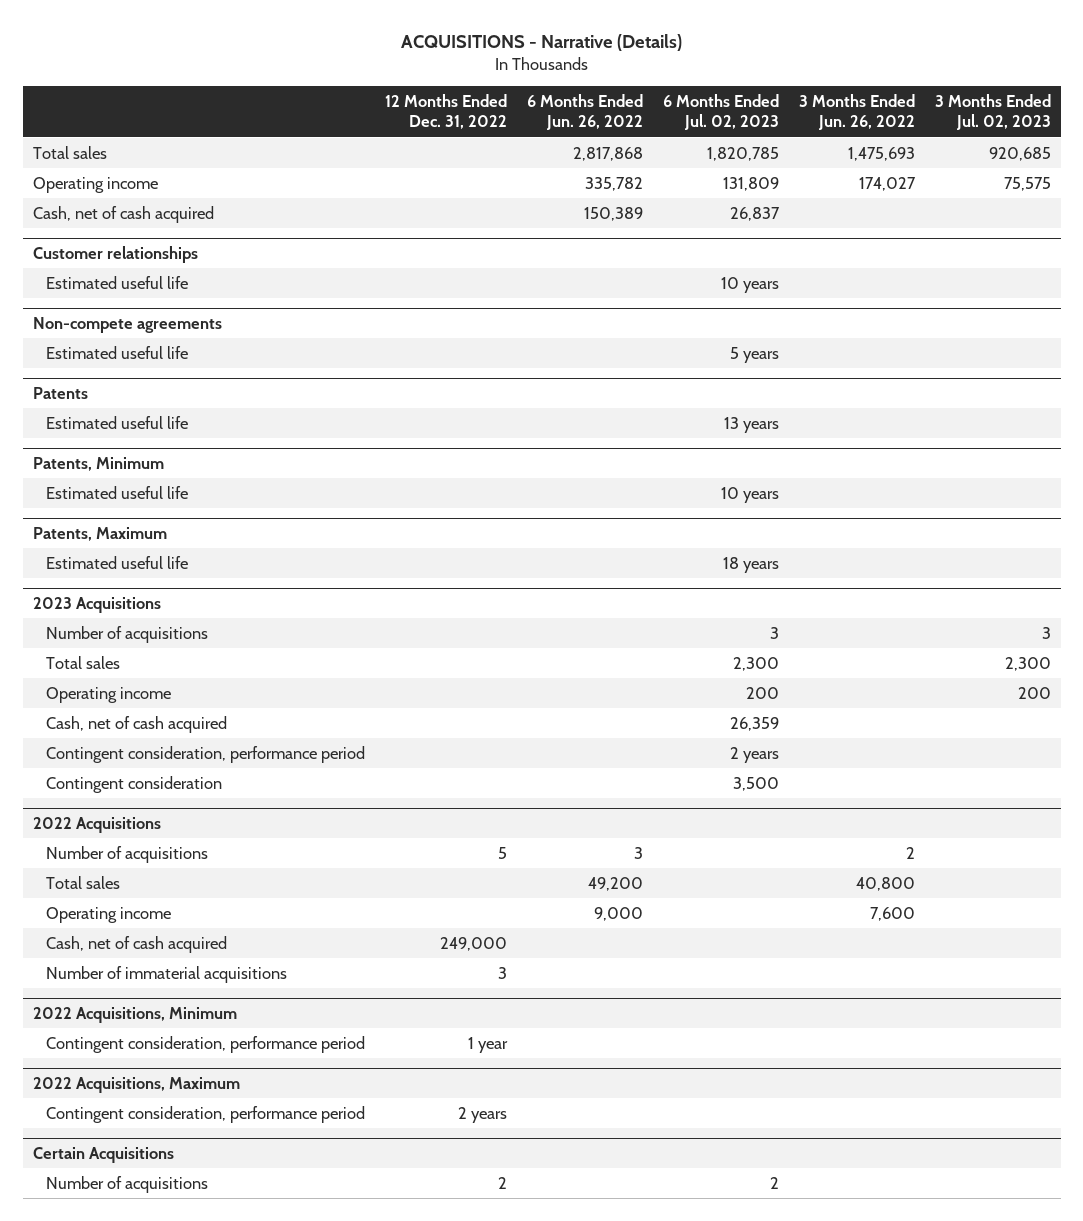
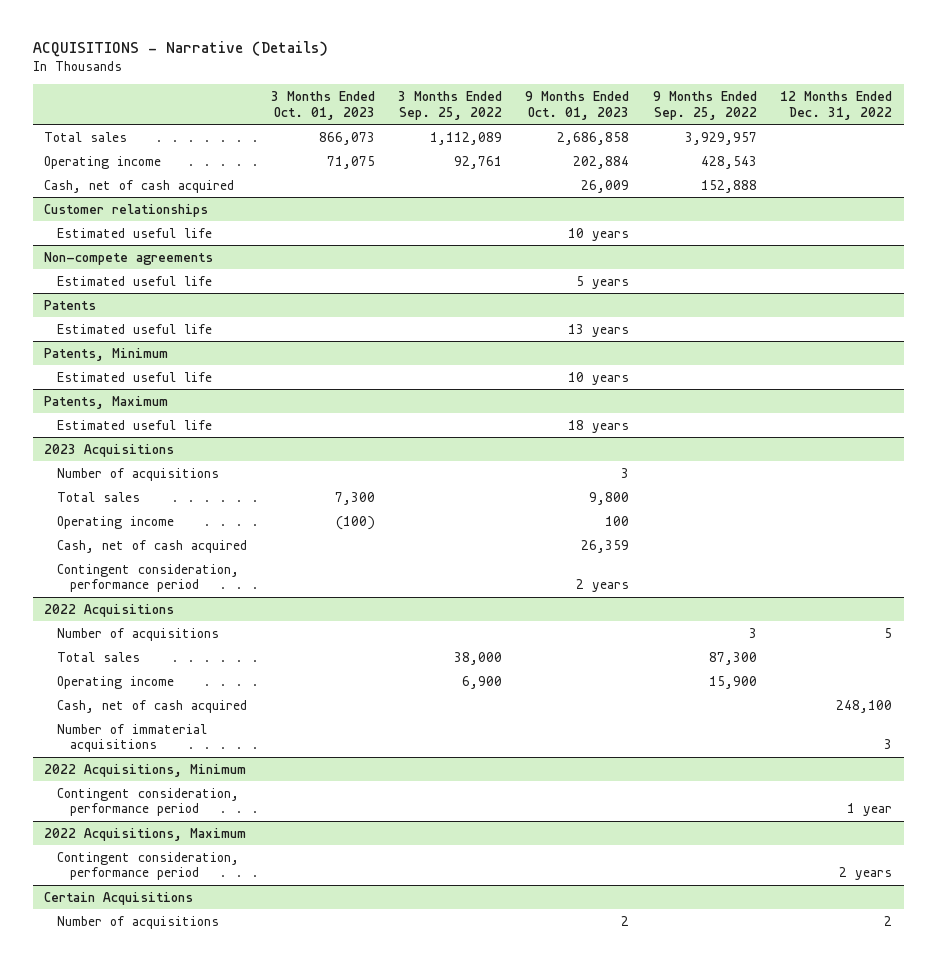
- | 12 Months Ended Dec. 31, 2022 | 6 Months Ended Jun. 26, 2022 | 6 Months Ended Jul. 02, 2023 | 3 Months Ended Jun. 26, 2022 | 3 Months Ended Jul. 02, 2023
+ | 3 Months Ended Oct. 01, 2023 | 3 Months Ended Sep. 25, 2022 | 9 Months Ended Oct. 01, 2023 | 9 Months Ended Sep. 25, 2022 | 12 Months Ended Dec. 31, 2022
@ 2023 Acquisitions
- Contingent consideration | | | 3,500 | |
@ 2022 Acquisitions
- Cash, net of cash acquired | 249,000 | | | |
+ Cash, net of cash acquired | | | | | 248,100

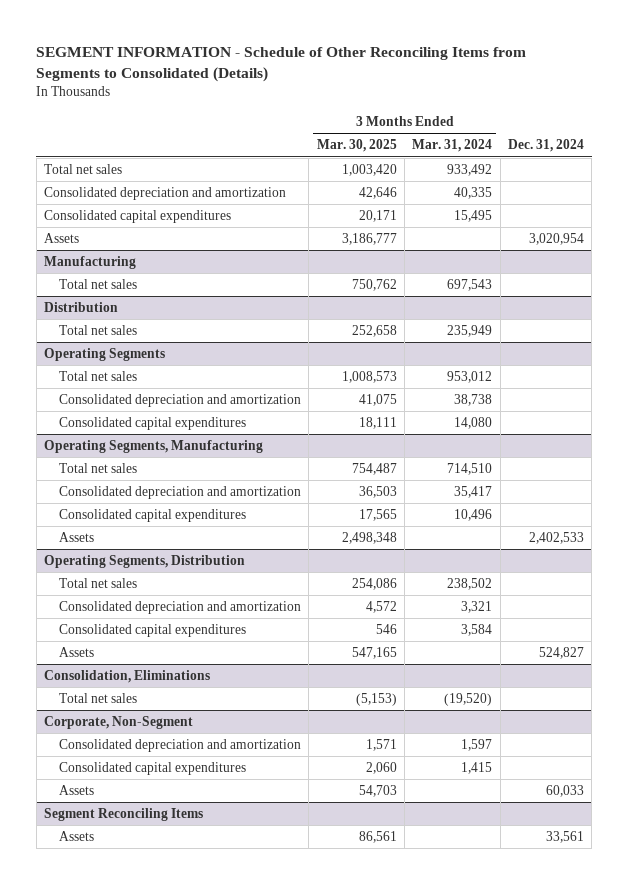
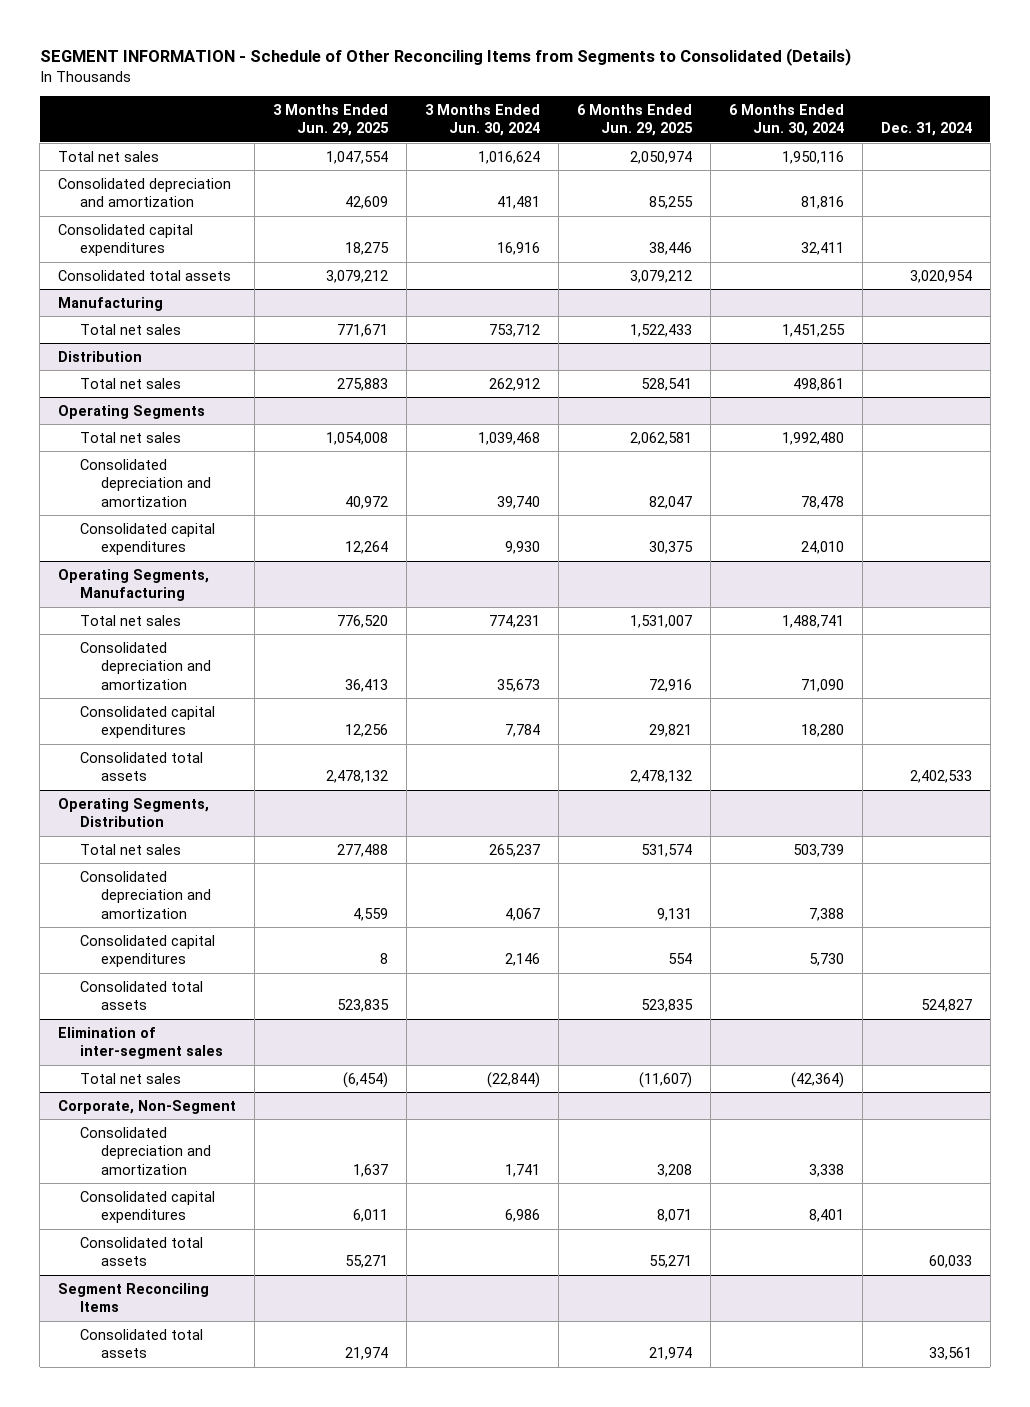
- | 3 Months Ended Mar. 30, 2025 | 3 Months Ended Mar. 31, 2024 | Dec. 31, 2024
+ | 3 Months Ended Jun. 29, 2025 | 3 Months Ended Jun. 30, 2024 | 6 Months Ended Jun. 29, 2025 | 6 Months Ended Jun. 30, 2024 | Dec. 31, 2024
- Assets | 3,186,777 | | 3,020,954
+ Consolidated total assets | 3,079,212 | | 3,079,212 | | 3,020,954
@ Operating Segments, Manufacturing
- Assets | 2,498,348 | | 2,402,533
+ Consolidated total assets | 2,478,132 | | 2,478,132 | | 2,402,533
@ Operating Segments, Distribution
- Assets | 547,165 | | 524,827
- Consolidation, Eliminations
@ Operating Segments, Distribution
+ Consolidated total assets | 523,835 | | 523,835 | | 524,827
+ Elimination of inter-segment sales
@ Corporate, Non-Segment
- Assets | 54,703 | | 60,033
+ Consolidated total assets | 55,271 | | 55,271 | | 60,033
@ Segment Reconciling Items
- Assets | 86,561 | | 33,561
+ Consolidated total assets | 21,974 | | 21,974 | | 33,561

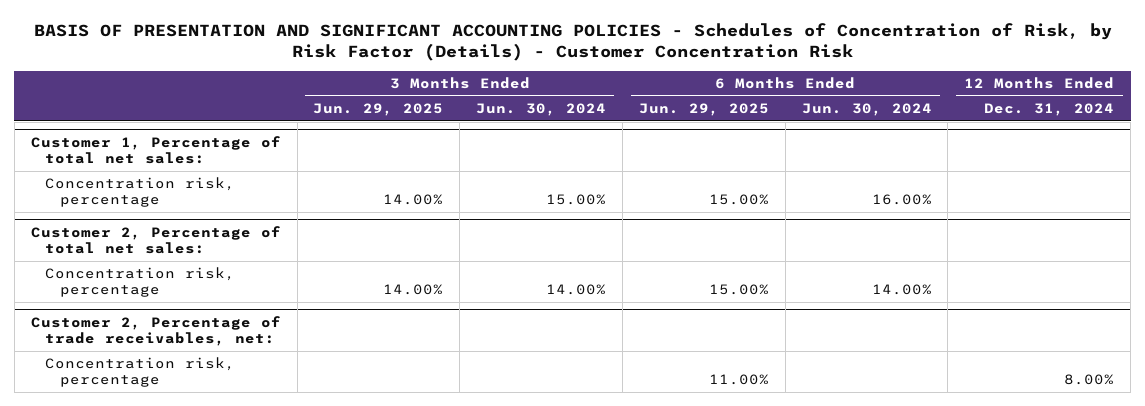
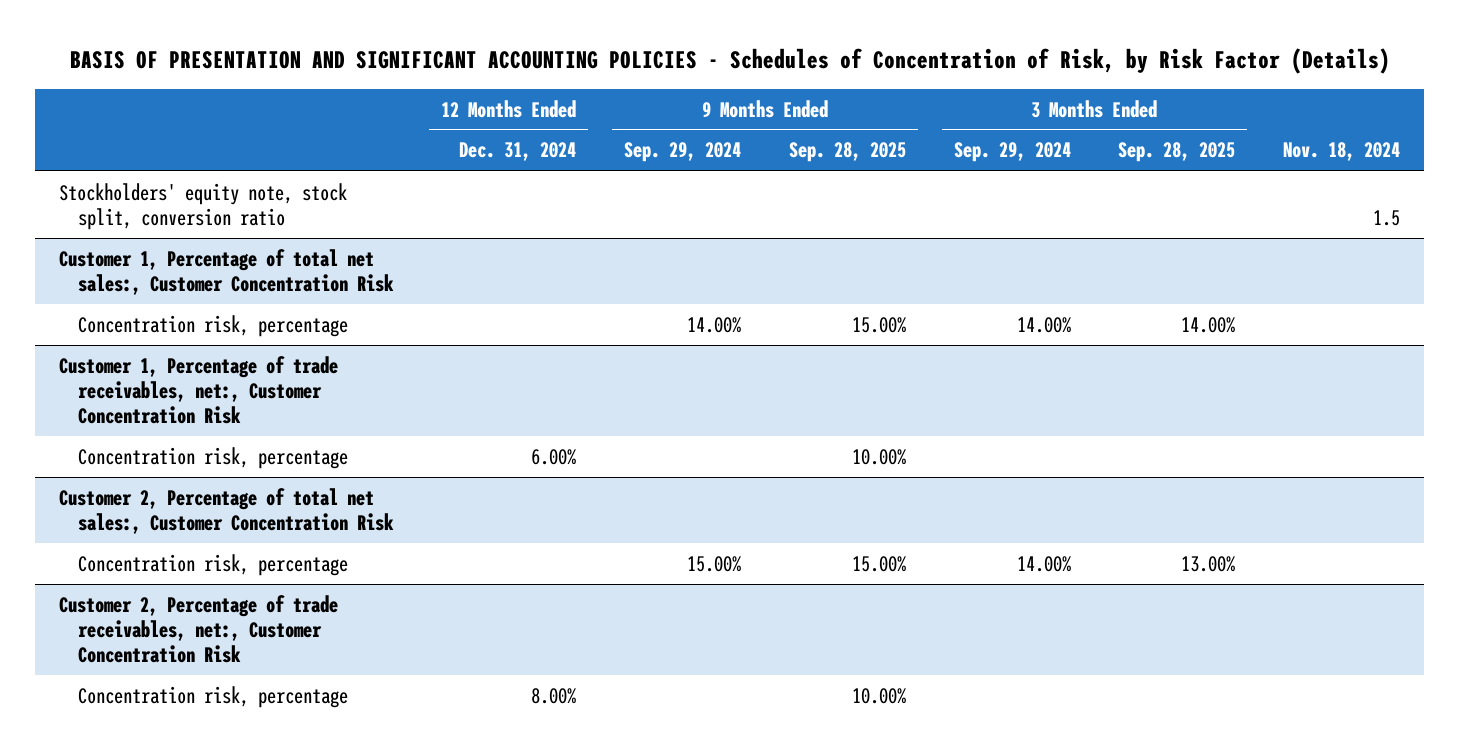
- BASIS OF PRESENTATION AND SIGNIFICANT ACCOUNTING POLICIES - Schedules of Concentration of Risk, by Risk Factor (Details) - Customer Concentration Risk
+ BASIS OF PRESENTATION AND SIGNIFICANT ACCOUNTING POLICIES - Schedules of Concentration of Risk, by Risk Factor (Details)
- | 3 Months Ended Jun. 29, 2025 | 3 Months Ended Jun. 30, 2024 | 6 Months Ended Jun. 29, 2025 | 6 Months Ended Jun. 30, 2024 | 12 Months Ended Dec. 31, 2024
+ | 12 Months Ended Dec. 31, 2024 | 9 Months Ended Sep. 29, 2024 | 9 Months Ended Sep. 28, 2025 | 3 Months Ended Sep. 29, 2024 | 3 Months Ended Sep. 28, 2025 | Nov. 18, 2024
- Customer 1, Percentage of total net sales:
+ Stockholders' equity note, stock split, conversion ratio | | | | | | 1.5
+ Customer 1, Percentage of total net sales:, Customer Concentration Risk
- Customer 2, Percentage of total net sales:
+ Customer 1, Percentage of trade receivables, net:, Customer Concentration Risk
+ Concentration risk, percentage | 6.00% | | 10.00% | | |
+ Customer 2, Percentage of total net sales:, Customer Concentration Risk
- Customer 2, Percentage of trade receivables, net:
+ Customer 2, Percentage of trade receivables, net:, Customer Concentration Risk

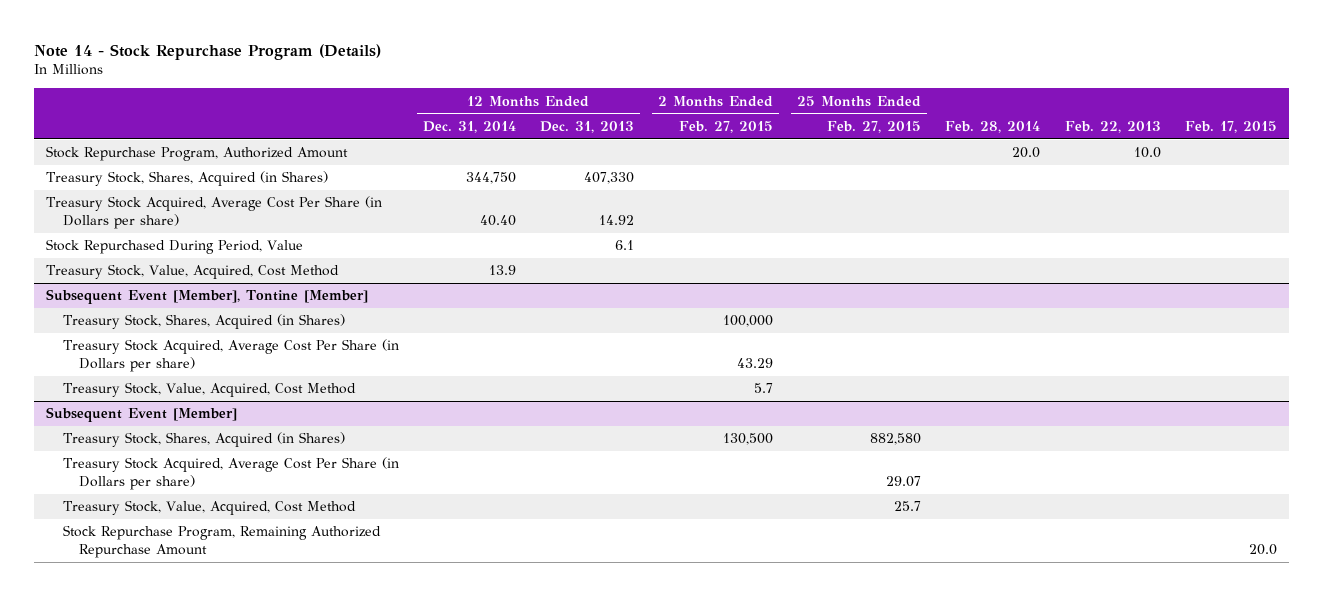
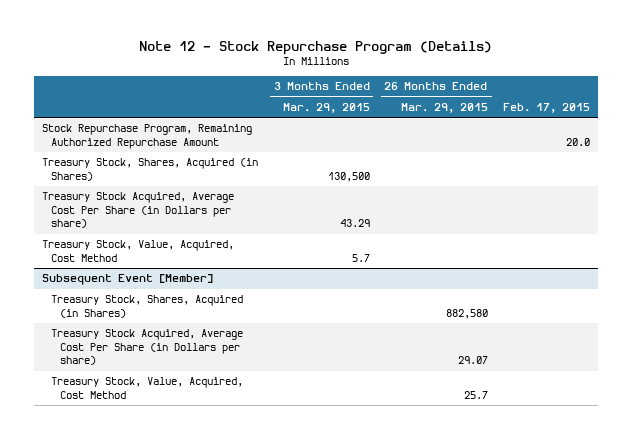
- Note 14 - Stock Repurchase Program (Details)
+ Note 12 - Stock Repurchase Program (Details)
- | 12 Months Ended Dec. 31, 2014 | 12 Months Ended Dec. 31, 2013 | 2 Months Ended Feb. 27, 2015 | 25 Months Ended Feb. 27, 2015 | Feb. 28, 2014 | Feb. 22, 2013 | Feb. 17, 2015
+ | 3 Months Ended Mar. 29, 2015 | 26 Months Ended Mar. 29, 2015 | Feb. 17, 2015
- Stock Repurchase Program, Authorized Amount | | | | | 20.0 | 10.0 |
+ Stock Repurchase Program, Remaining Authorized Repurchase Amount | | | 20.0
- Stock Repurchased During Period, Value | | 6.1 | | | | |
- Subsequent Event [Member], Tontine [Member]
- Treasury Stock, Shares, Acquired (in Shares) | | | 100,000 | | | |
- Treasury Stock Acquired, Average Cost Per Share (in Dollars per share) | | | 43.29 | | | |
- Treasury Stock, Value, Acquired, Cost Method | | | 5.7 | | | |
@ Subsequent Event [Member]
- Stock Repurchase Program, Remaining Authorized Repurchase Amount | | | | | | | 20.0

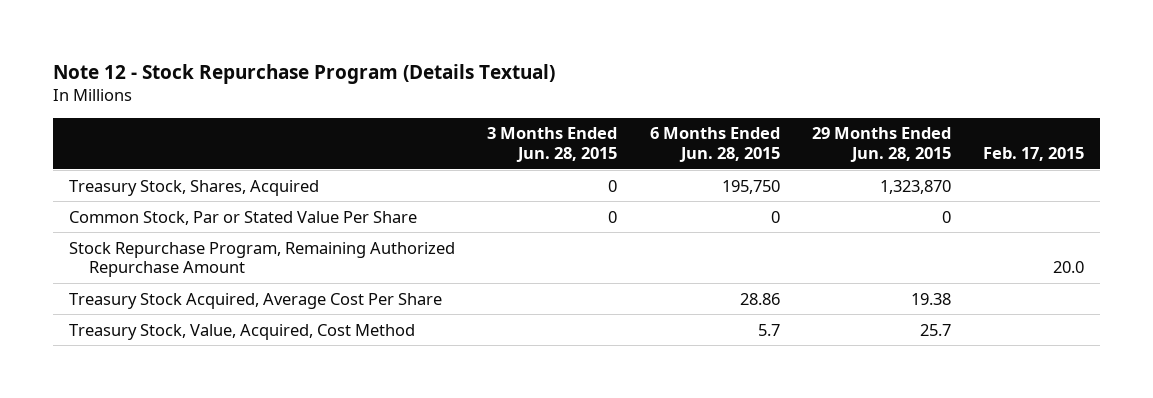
- Note 12 - Stock Repurchase Program (Details)
+ Note 12 - Stock Repurchase Program (Details Textual)
- | 3 Months Ended Mar. 29, 2015 | 26 Months Ended Mar. 29, 2015 | Feb. 17, 2015
+ | 3 Months Ended Jun. 28, 2015 | 6 Months Ended Jun. 28, 2015 | 29 Months Ended Jun. 28, 2015 | Feb. 17, 2015
+ Treasury Stock, Shares, Acquired | 0 | 195,750 | 1,323,870 |
+ Common Stock, Par or Stated Value Per Share | 0 | 0 | 0 |
- Treasury Stock, Shares, Acquired (in Shares) | 130,500 | |
- Treasury Stock Acquired, Average Cost Per Share (in Dollars per share) | 43.29 | |
+ Treasury Stock Acquired, Average Cost Per Share | | 28.86 | 19.38 |
- Subsequent Event [Member]
- Treasury Stock, Shares, Acquired (in Shares) | | 882,580 |
- Treasury Stock Acquired, Average Cost Per Share (in Dollars per share) | | 29.07 |
- Treasury Stock, Value, Acquired, Cost Method | | 25.7 |

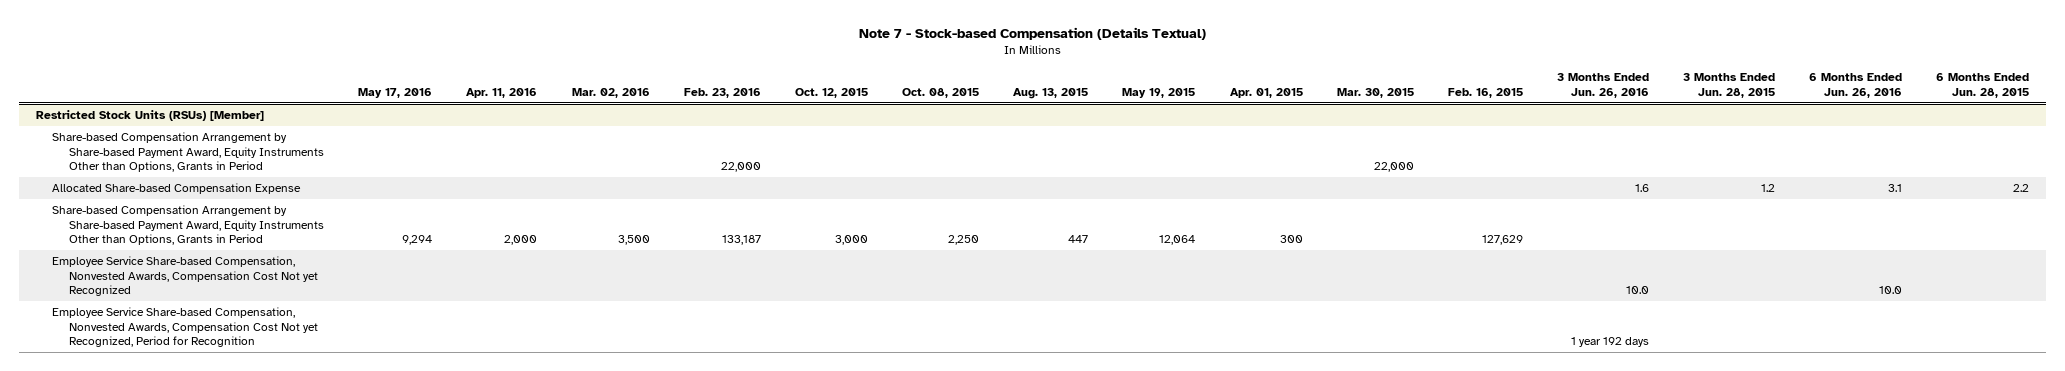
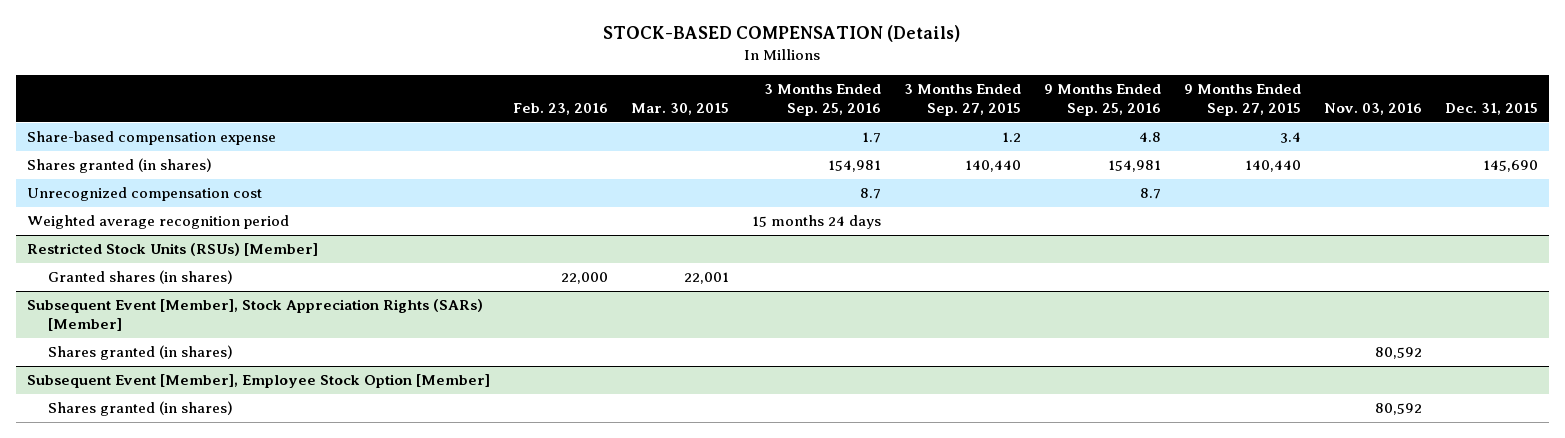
- Note 7 - Stock-based Compensation (Details Textual)
+ STOCK-BASED COMPENSATION (Details)
- | May 17, 2016 | Apr. 11, 2016 | Mar. 02, 2016 | Feb. 23, 2016 | Oct. 12, 2015 | Oct. 08, 2015 | Aug. 13, 2015 | May 19, 2015 | Apr. 01, 2015 | Mar. 30, 2015 | Feb. 16, 2015 | 3 Months Ended Jun. 26, 2016 | 3 Months Ended Jun. 28, 2015 | 6 Months Ended Jun. 26, 2016 | 6 Months Ended Jun. 28, 2015
+ | Feb. 23, 2016 | Mar. 30, 2015 | 3 Months Ended Sep. 25, 2016 | 3 Months Ended Sep. 27, 2015 | 9 Months Ended Sep. 25, 2016 | 9 Months Ended Sep. 27, 2015 | Nov. 03, 2016 | Dec. 31, 2015
+ Share-based compensation expense | | | 1.7 | 1.2 | 4.8 | 3.4 | |
+ Shares granted (in shares) | | | 154,981 | 140,440 | 154,981 | 140,440 | | 145,690
+ Unrecognized compensation cost | | | 8.7 | | 8.7 | | |
+ Weighted average recognition period | | | 15 months 24 days | | | | |
@ Restricted Stock Units (RSUs) [Member]
- Share-based Compensation Arrangement by Share-based Payment Award, Equity Instruments Other than Options, Grants in Period | | | | 22,000 | | | | | | 22,000 | | | | |
- Allocated Share-based Compensation Expense | | | | | | | | | | | | 1.6 | 1.2 | 3.1 | 2.2
- Share-based Compensation Arrangement by Share-based Payment Award, Equity Instruments Other than Options, Grants in Period | 9,294 | 2,000 | 3,500 | 133,187 | 3,000 | 2,250 | 447 | 12,064 | 300 | | 127,629 | | | |
- Employee Service Share-based Compensation, Nonvested Awards, Compensation Cost Not yet Recognized | | | | | | | | | | | | 10.0 | | 10.0 |
- Employee Service Share-based Compensation, Nonvested Awards, Compensation Cost Not yet Recognized, Period for Recognition | | | | | | | | | | | | 1 year 192 days | | |
+ Granted shares (in shares) | 22,000 | 22,001 | | | | | |
+ Subsequent Event [Member], Stock Appreciation Rights (SARs) [Member]
+ Shares granted (in shares) | | | | | | | 80,592 |
+ Subsequent Event [Member], Employee Stock Option [Member]
+ Shares granted (in shares) | | | | | | | 80,592 |

